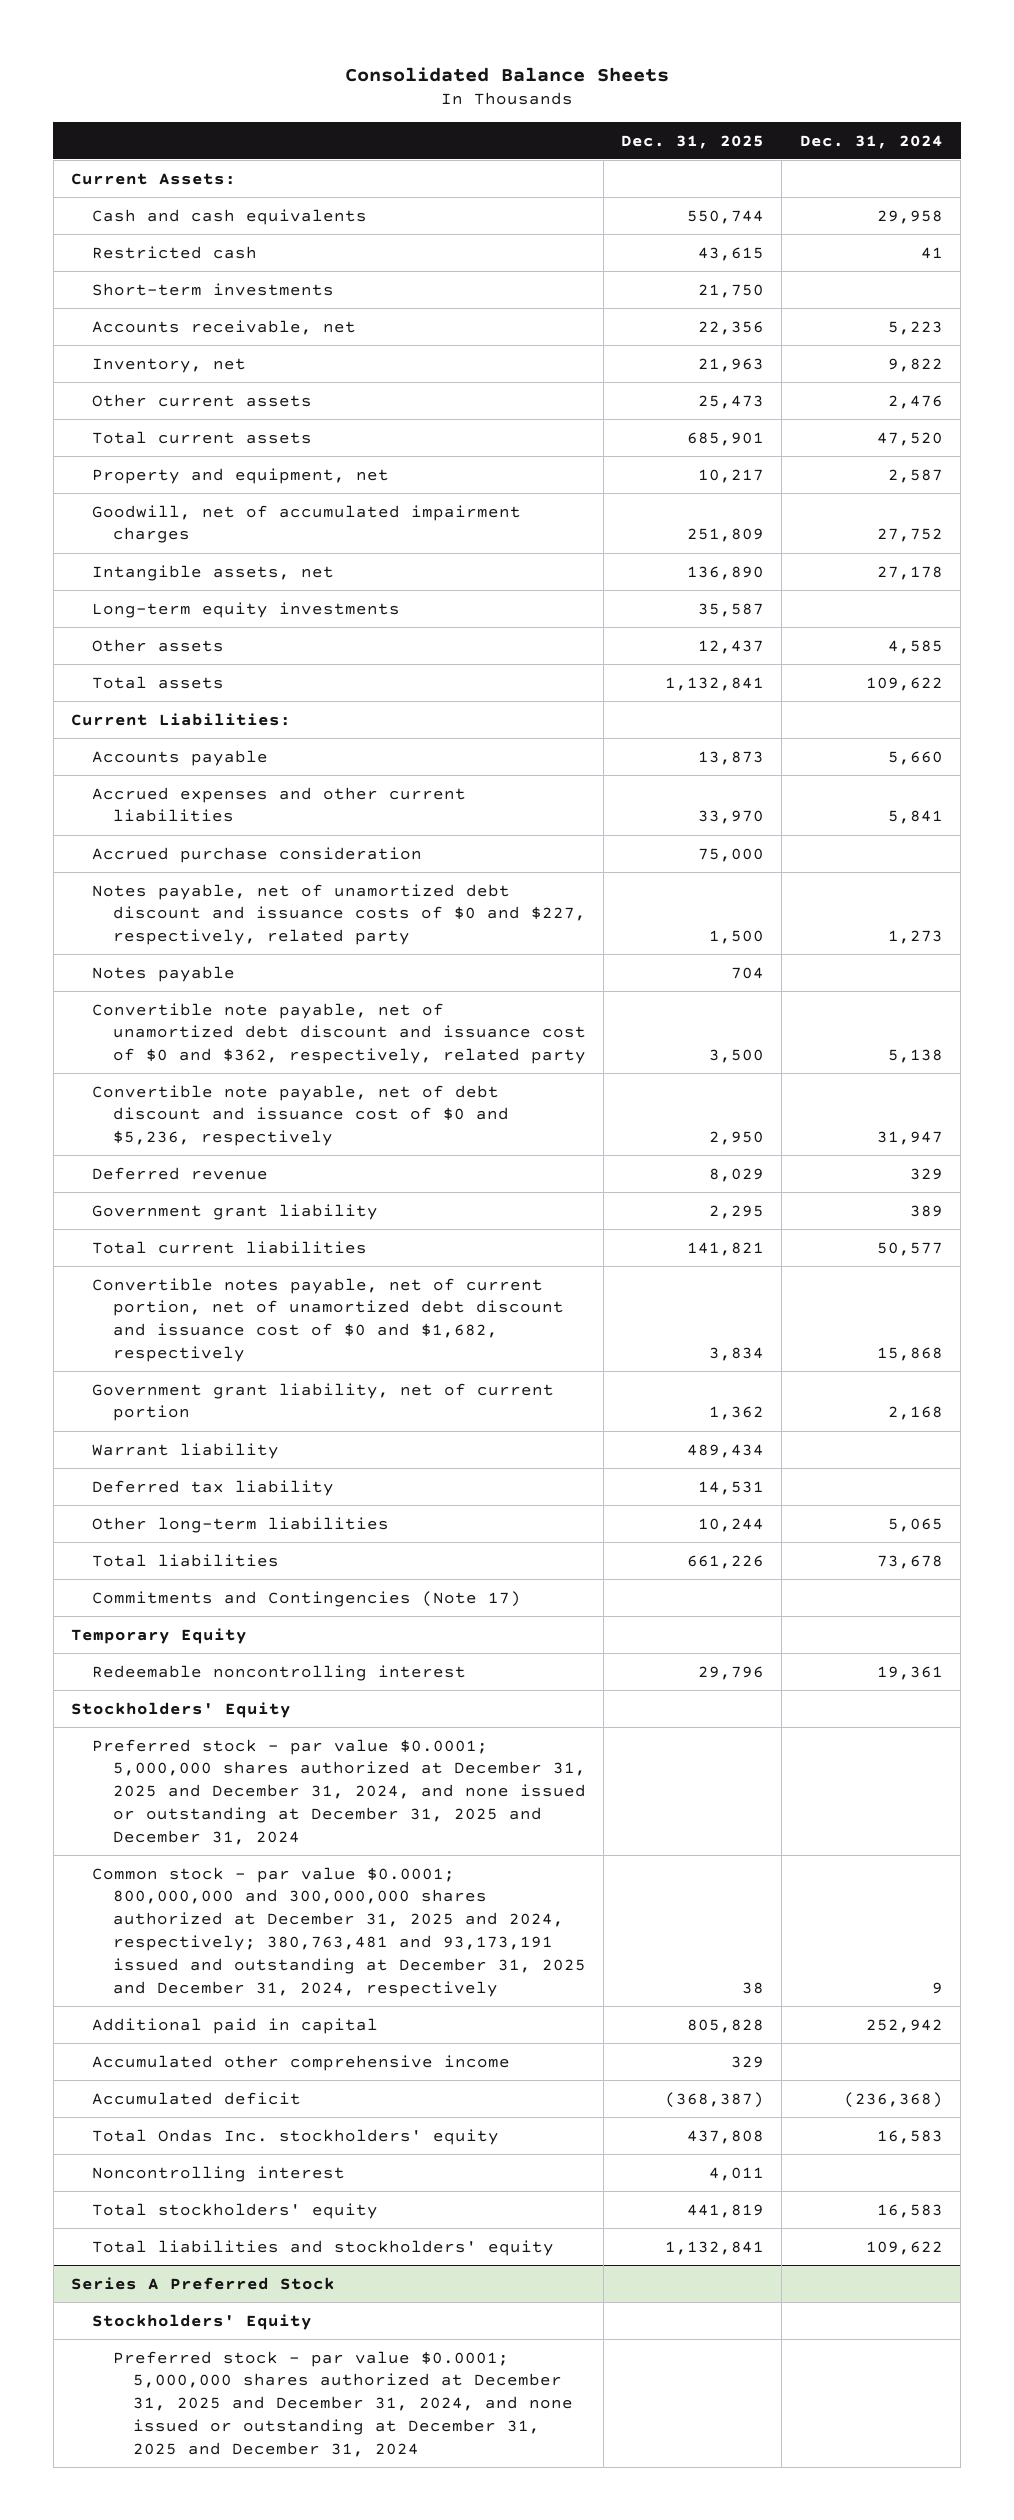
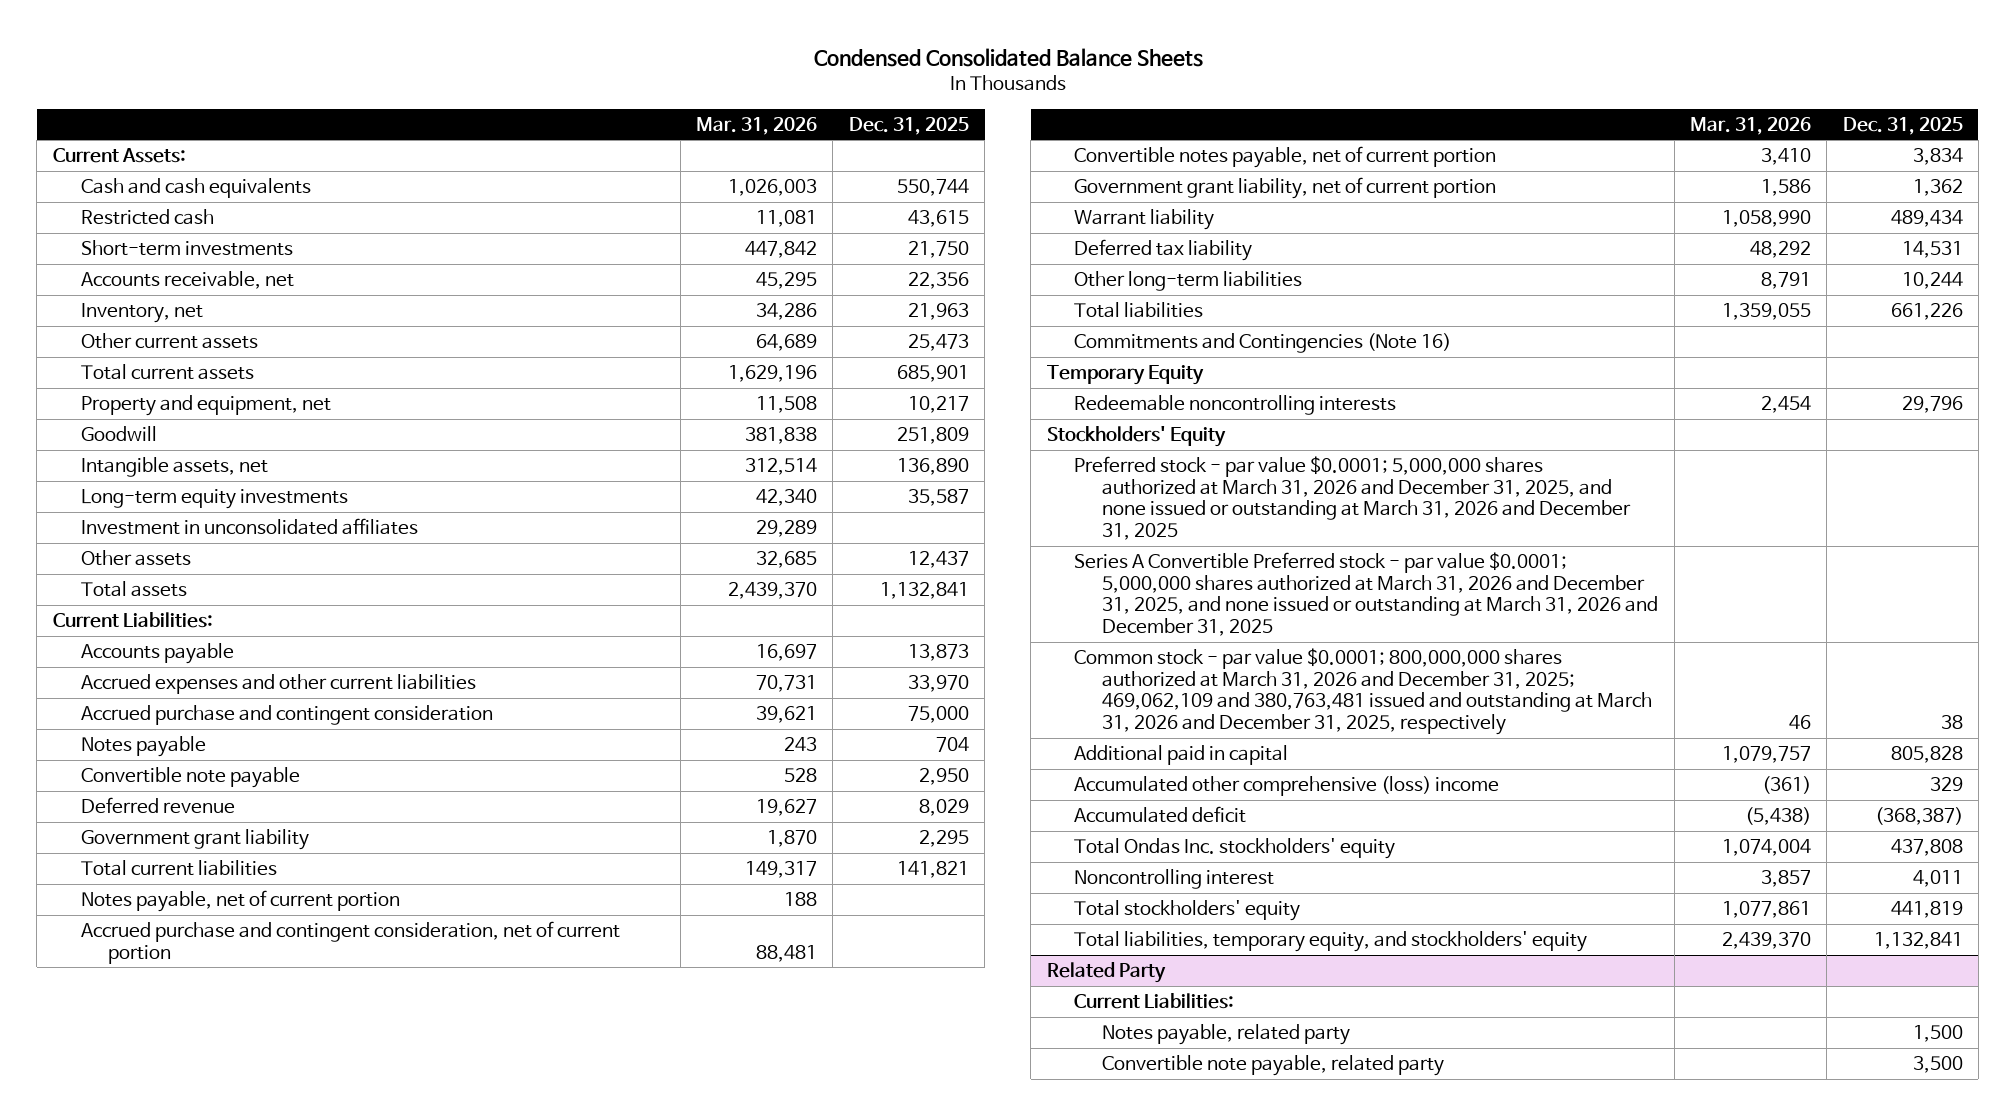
- Consolidated Balance Sheets
+ Condensed Consolidated Balance Sheets
- | Dec. 31, 2025 | Dec. 31, 2024
+ | Mar. 31, 2026 | Dec. 31, 2025
- Goodwill, net of accumulated impairment charges | 251,809 | 27,752
+ Goodwill | 381,838 | 251,809
+ Investment in unconsolidated affiliates | 29,289 |
- Accrued purchase consideration | 75,000 |
- Notes payable, net of unamortized debt discount and issuance costs of $0 and $227, respectively, related party | 1,500 | 1,273
+ Accrued purchase and contingent consideration | 39,621 | 75,000
- Convertible note payable, net of unamortized debt discount and issuance cost of $0 and $362, respectively, related party | 3,500 | 5,138
- Convertible note payable, net of debt discount and issuance cost of $0 and $5,236, respectively | 2,950 | 31,947
+ Convertible note payable | 528 | 2,950
- Convertible notes payable, net of current portion, net of unamortized debt discount and issuance cost of $0 and $1,682, respectively | 3,834 | 15,868
+ Notes payable, net of current portion | 188 |
+ Accrued purchase and contingent consideration, net of current portion | 88,481 |
+ Convertible notes payable, net of current portion | 3,410 | 3,834
- Commitments and Contingencies (Note 17)
+ Commitments and Contingencies (Note 16)
- Redeemable noncontrolling interest | 29,796 | 19,361
+ Redeemable noncontrolling interests | 2,454 | 29,796
- Preferred stock - par value $0.0001; 5,000,000 shares authorized at December 31, 2025 and December 31, 2024, and none issued or outstanding at December 31, 2025 and December 31, 2024
- Common stock - par value $0.0001; 800,000,000 and 300,000,000 shares authorized at December 31, 2025 and 2024, respectively; 380,763,481 and 93,173,191 issued and outstanding at December 31, 2025 and December 31, 2024, respectively | 38 | 9
+ Preferred stock - par value $0.0001; 5,000,000 shares authorized at March 31, 2026 and December 31, 2025, and none issued or outstanding at March 31, 2026 and December 31, 2025
+ Series A Convertible Preferred stock - par value $0.0001; 5,000,000 shares authorized at March 31, 2026 and December 31, 2025, and none issued or outstanding at March 31, 2026 and December 31, 2025
+ Common stock - par value $0.0001; 800,000,000 shares authorized at March 31, 2026 and December 31, 2025; 469,062,109 and 380,763,481 issued and outstanding at March 31, 2026 and December 31, 2025, respectively | 46 | 38
- Accumulated other comprehensive income | 329 |
+ Accumulated other comprehensive (loss) income | (361) | 329
- Total liabilities and stockholders' equity | 1,132,841 | 109,622
- Series A Preferred Stock
- Stockholders' Equity
- Preferred stock - par value $0.0001; 5,000,000 shares authorized at December 31, 2025 and December 31, 2024, and none issued or outstanding at December 31, 2025 and December 31, 2024
+ Total liabilities, temporary equity, and stockholders' equity | 2,439,370 | 1,132,841
+ Related Party
+ Current Liabilities:
+ Notes payable, related party | | 1,500
+ Convertible note payable, related party | | 3,500

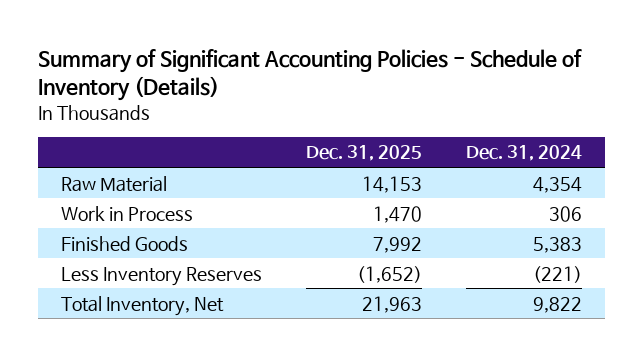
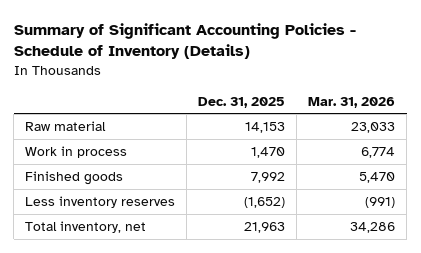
- | Dec. 31, 2025 | Dec. 31, 2024
+ | Dec. 31, 2025 | Mar. 31, 2026
- Raw Material | 14,153 | 4,354
- Work in Process | 1,470 | 306
- Finished Goods | 7,992 | 5,383
- Less Inventory Reserves | (1,652) | (221)
- Total Inventory, Net | 21,963 | 9,822
+ Raw material | 14,153 | 23,033
+ Work in process | 1,470 | 6,774
+ Finished goods | 7,992 | 5,470
+ Less inventory reserves | (1,652) | (991)
+ Total inventory, net | 21,963 | 34,286

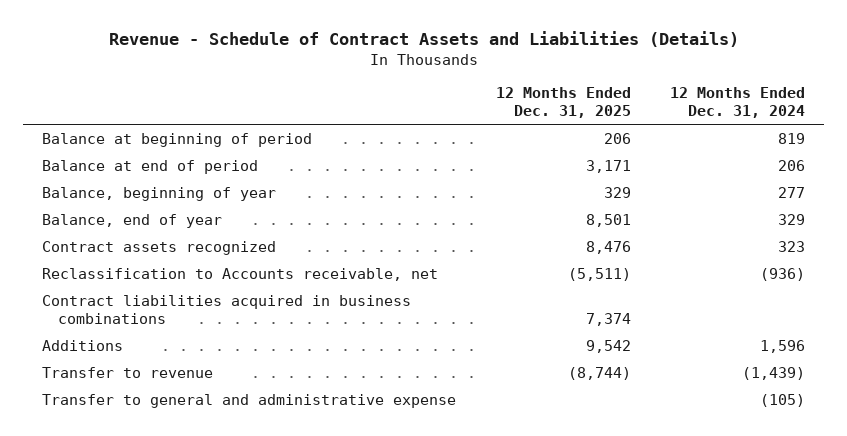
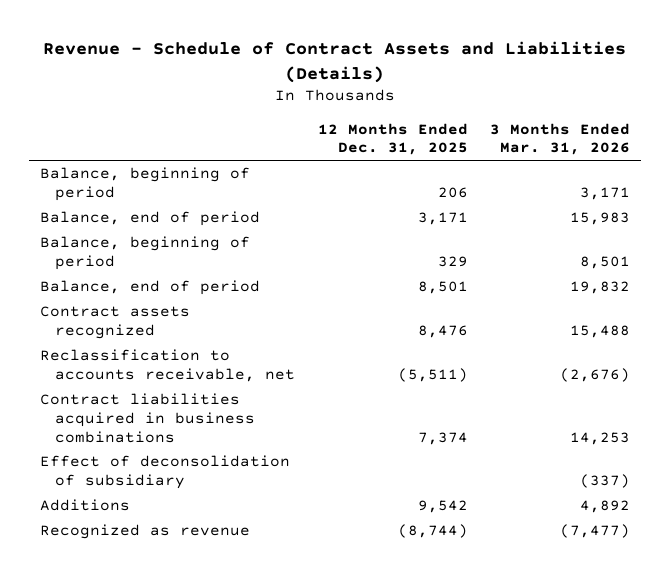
- | 12 Months Ended Dec. 31, 2025 | 12 Months Ended Dec. 31, 2024
+ | 12 Months Ended Dec. 31, 2025 | 3 Months Ended Mar. 31, 2026
- Balance at beginning of period | 206 | 819
- Balance at end of period | 3,171 | 206
- Balance, beginning of year | 329 | 277
- Balance, end of year | 8,501 | 329
+ Balance, beginning of period | 206 | 3,171
+ Balance, end of period | 3,171 | 15,983
+ Balance, beginning of period | 329 | 8,501
+ Balance, end of period | 8,501 | 19,832
- Reclassification to Accounts receivable, net | (5,511) | (936)
+ Reclassification to accounts receivable, net | (5,511) | (2,676)
+ Effect of deconsolidation of subsidiary | | (337)
- Transfer to revenue | (8,744) | (1,439)
- Transfer to general and administrative expense | | (105)
+ Recognized as revenue | (8,744) | (7,477)

